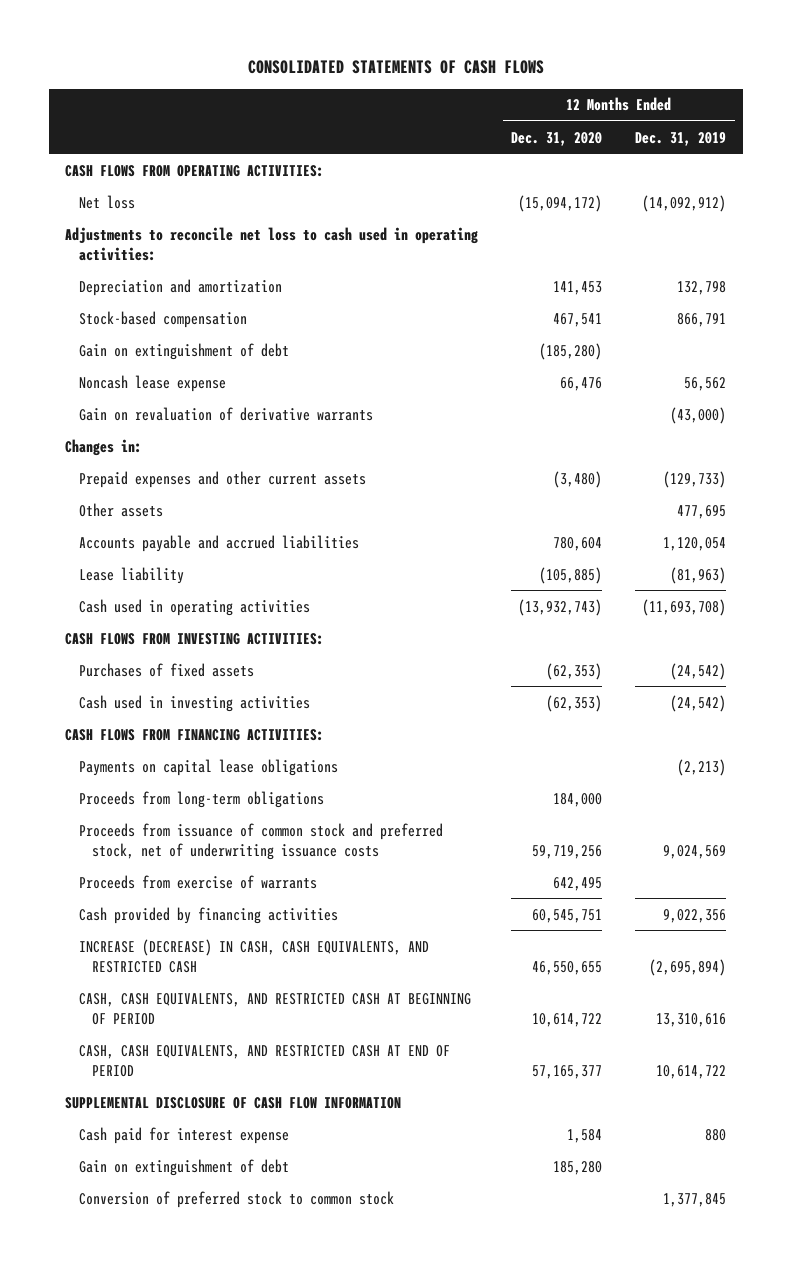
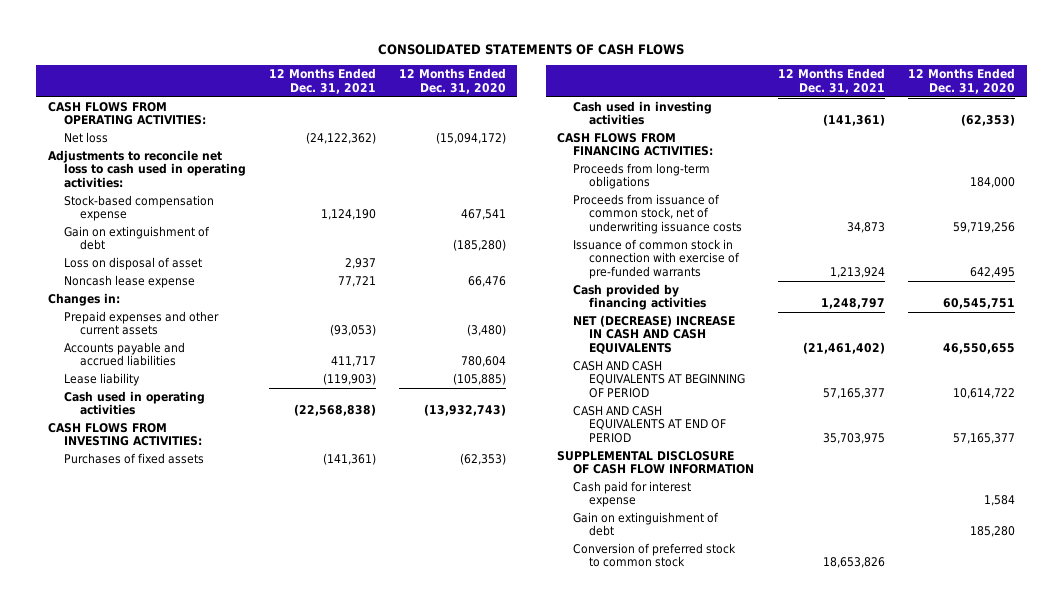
- | 12 Months Ended Dec. 31, 2020 | 12 Months Ended Dec. 31, 2019
+ | 12 Months Ended Dec. 31, 2021 | 12 Months Ended Dec. 31, 2020
- Depreciation and amortization | 141,453 | 132,798
- Stock-based compensation | 467,541 | 866,791
+ Stock-based compensation expense | 1,124,190 | 467,541
+ Loss on disposal of asset | 2,937 |
- Gain on revaluation of derivative warrants | | (43,000)
- Other assets | | 477,695
- Payments on capital lease obligations | | (2,213)
- Proceeds from issuance of common stock and preferred stock, net of underwriting issuance costs | 59,719,256 | 9,024,569
- Proceeds from exercise of warrants | 642,495 |
+ Proceeds from issuance of common stock, net of underwriting issuance costs | 34,873 | 59,719,256
+ Issuance of common stock in connection with exercise of pre-funded warrants | 1,213,924 | 642,495
- INCREASE (DECREASE) IN CASH, CASH EQUIVALENTS, AND RESTRICTED CASH | 46,550,655 | (2,695,894)
- CASH, CASH EQUIVALENTS, AND RESTRICTED CASH AT BEGINNING OF PERIOD | 10,614,722 | 13,310,616
- CASH, CASH EQUIVALENTS, AND RESTRICTED CASH AT END OF PERIOD | 57,165,377 | 10,614,722
+ NET (DECREASE) INCREASE IN CASH AND CASH EQUIVALENTS | (21,461,402) | 46,550,655
+ CASH AND CASH EQUIVALENTS AT BEGINNING OF PERIOD | 57,165,377 | 10,614,722
+ CASH AND CASH EQUIVALENTS AT END OF PERIOD | 35,703,975 | 57,165,377

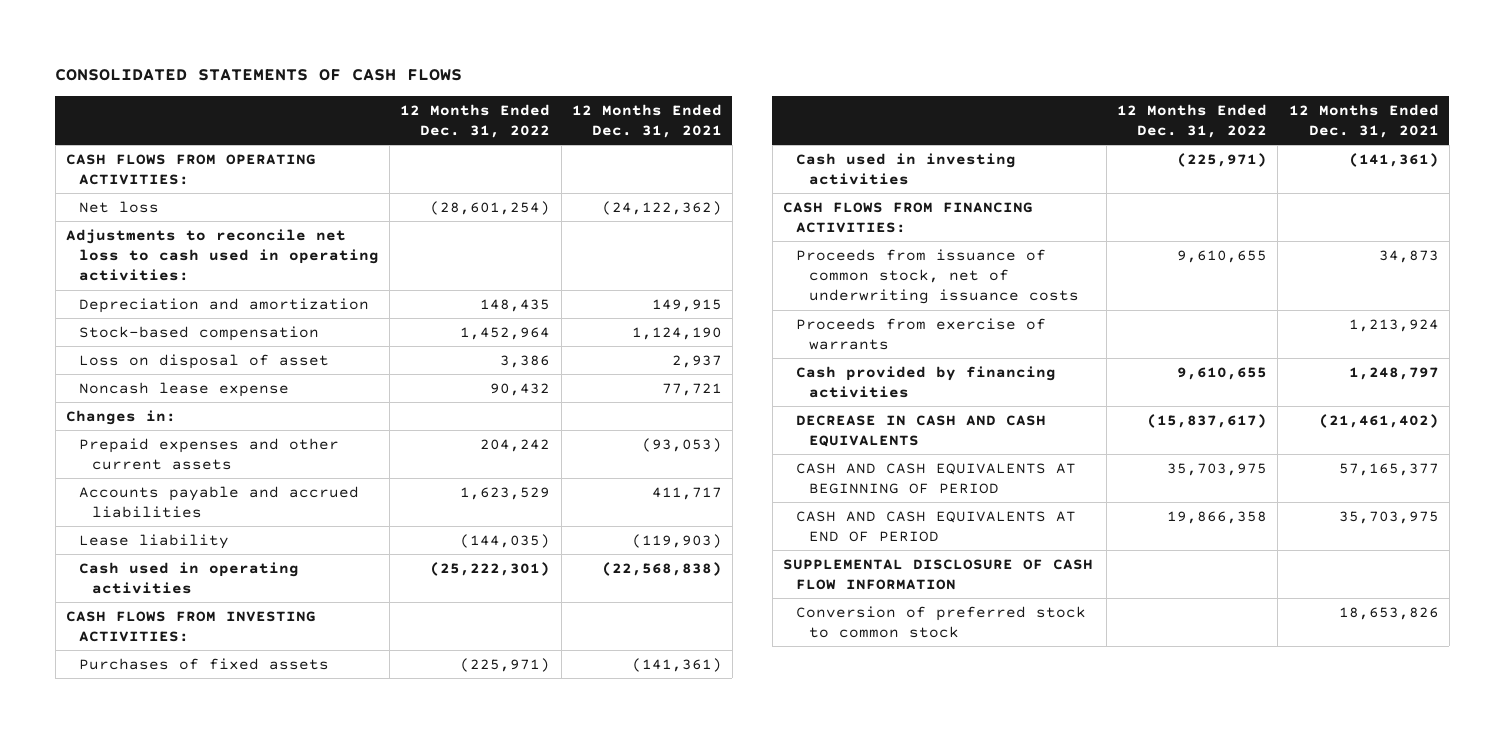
- | 12 Months Ended Dec. 31, 2021 | 12 Months Ended Dec. 31, 2020
+ | 12 Months Ended Dec. 31, 2022 | 12 Months Ended Dec. 31, 2021
- Stock-based compensation expense | 1,124,190 | 467,541
- Gain on extinguishment of debt | | (185,280)
+ Depreciation and amortization | 148,435 | 149,915
+ Stock-based compensation | 1,452,964 | 1,124,190
- Proceeds from long-term obligations | | 184,000
- Issuance of common stock in connection with exercise of pre-funded warrants | 1,213,924 | 642,495
+ Proceeds from exercise of warrants | | 1,213,924
- NET (DECREASE) INCREASE IN CASH AND CASH EQUIVALENTS | (21,461,402) | 46,550,655
+ DECREASE IN CASH AND CASH EQUIVALENTS | (15,837,617) | (21,461,402)
- Cash paid for interest expense | | 1,584
- Gain on extinguishment of debt | | 185,280

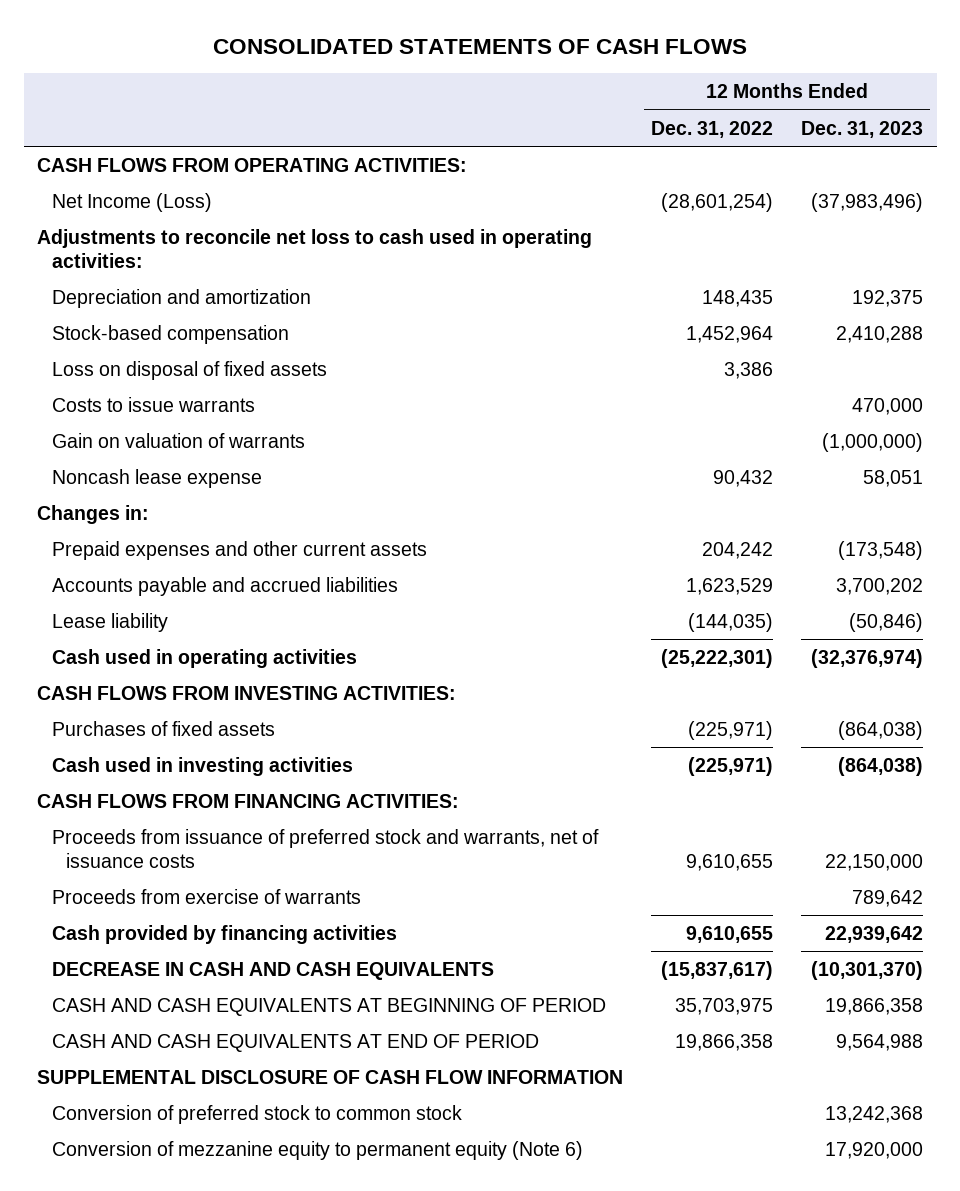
- | 12 Months Ended Dec. 31, 2022 | 12 Months Ended Dec. 31, 2021
+ | 12 Months Ended Dec. 31, 2022 | 12 Months Ended Dec. 31, 2023
- Net loss | (28,601,254) | (24,122,362)
+ Net Income (Loss) | (28,601,254) | (37,983,496)
- Loss on disposal of asset | 3,386 | 2,937
+ Loss on disposal of fixed assets | 3,386 |
+ Costs to issue warrants | | 470,000
+ Gain on valuation of warrants | | (1,000,000)
- Proceeds from issuance of common stock, net of underwriting issuance costs | 9,610,655 | 34,873
+ Proceeds from issuance of preferred stock and warrants, net of issuance costs | 9,610,655 | 22,150,000
+ Conversion of mezzanine equity to permanent equity (Note 6) | | 17,920,000

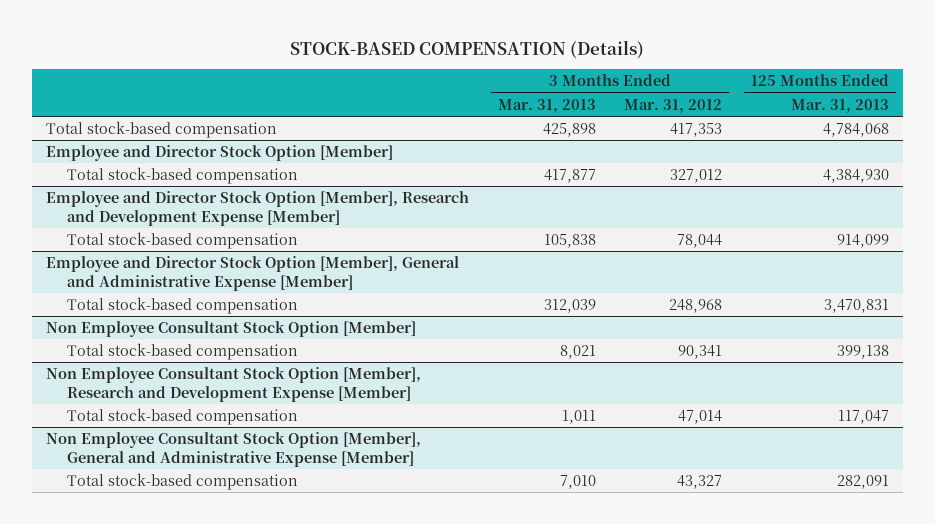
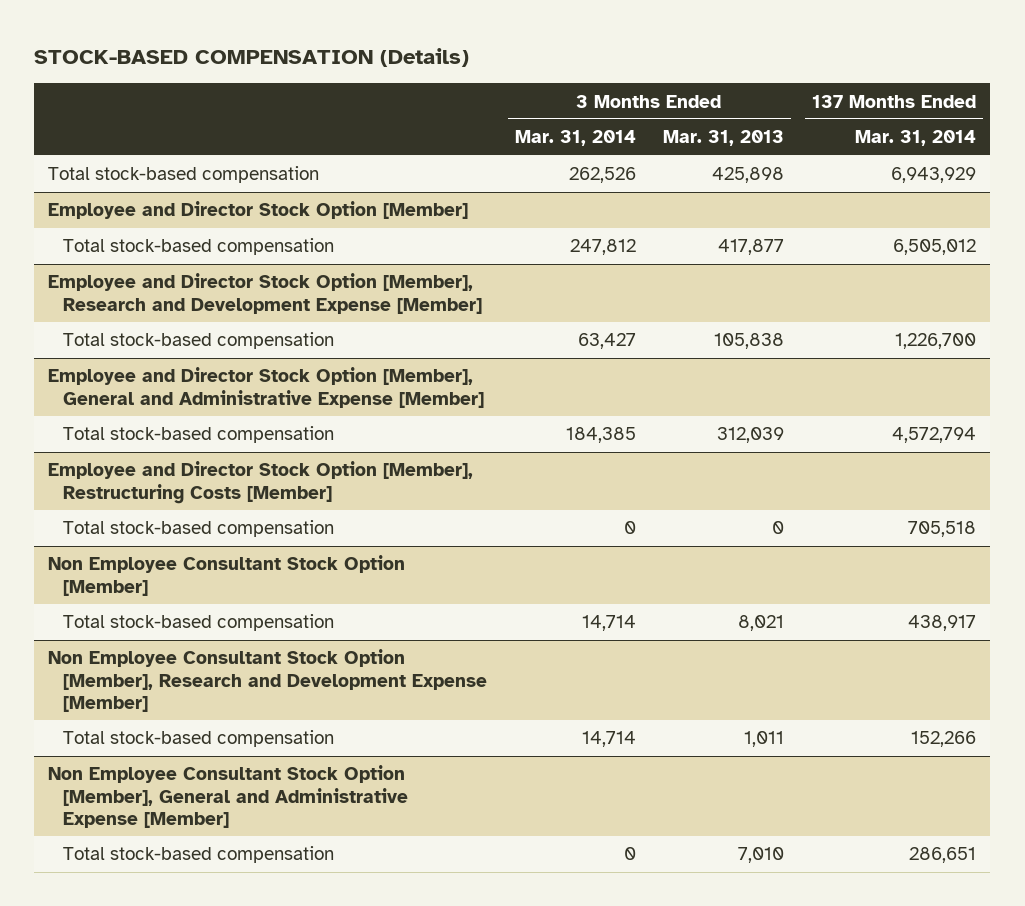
- | 3 Months Ended Mar. 31, 2013 | 3 Months Ended Mar. 31, 2012 | 125 Months Ended Mar. 31, 2013
+ | 3 Months Ended Mar. 31, 2014 | 3 Months Ended Mar. 31, 2013 | 137 Months Ended Mar. 31, 2014
+ Employee and Director Stock Option [Member], Restructuring Costs [Member]
+ Total stock-based compensation | 0 | 0 | 705,518

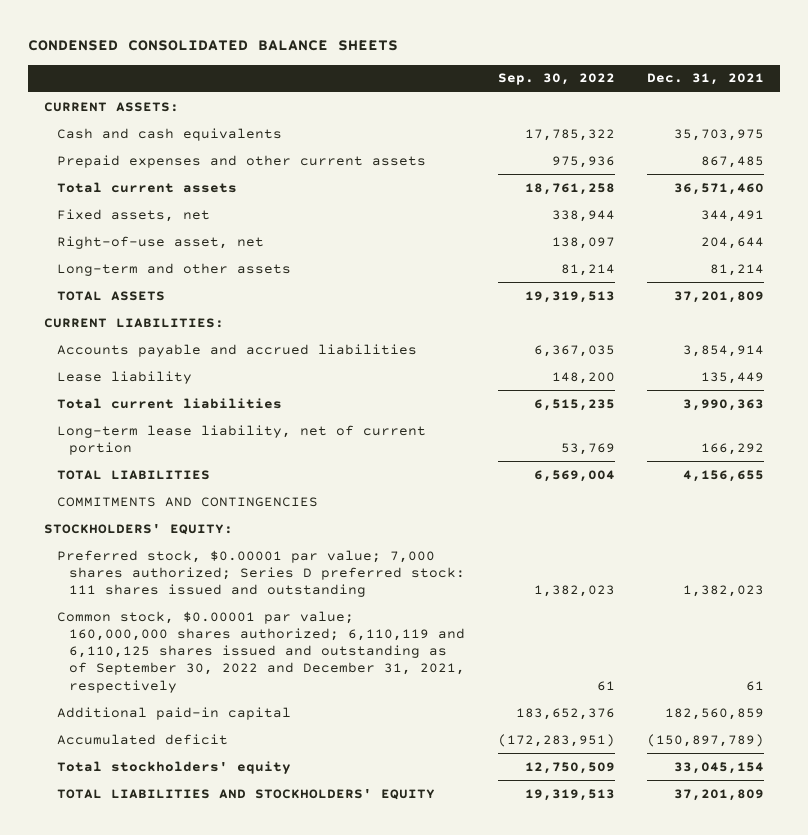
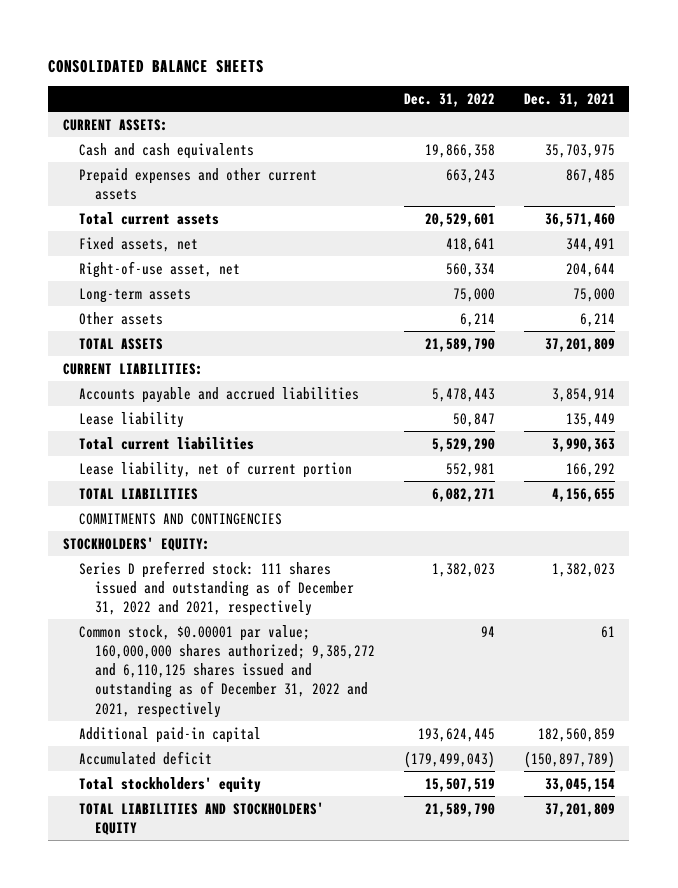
- CONDENSED CONSOLIDATED BALANCE SHEETS
+ CONSOLIDATED BALANCE SHEETS
- | Sep. 30, 2022 | Dec. 31, 2021
+ | Dec. 31, 2022 | Dec. 31, 2021
- Long-term and other assets | 81,214 | 81,214
+ Long-term assets | 75,000 | 75,000
+ Other assets | 6,214 | 6,214
- Long-term lease liability, net of current portion | 53,769 | 166,292
+ Lease liability, net of current portion | 552,981 | 166,292
- Preferred stock, $0.00001 par value; 7,000 shares authorized; Series D preferred stock: 111 shares issued and outstanding | 1,382,023 | 1,382,023
- Common stock, $0.00001 par value; 160,000,000 shares authorized; 6,110,119 and 6,110,125 shares issued and outstanding as of September 30, 2022 and December 31, 2021, respectively | 61 | 61
+ Series D preferred stock: 111 shares issued and outstanding as of December 31, 2022 and 2021, respectively | 1,382,023 | 1,382,023
+ Common stock, $0.00001 par value; 160,000,000 shares authorized; 9,385,272 and 6,110,125 shares issued and outstanding as of December 31, 2022 and 2021, respectively | 94 | 61

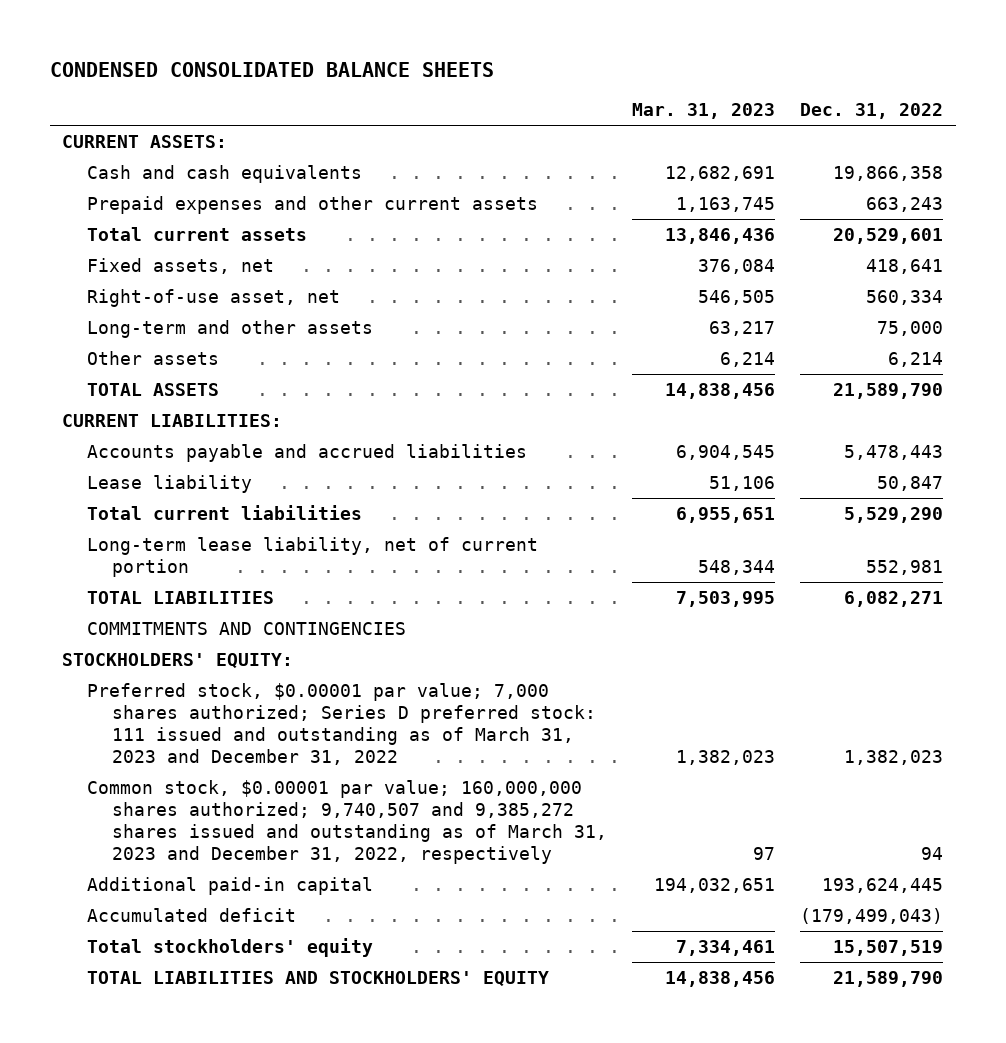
- CONSOLIDATED BALANCE SHEETS
+ CONDENSED CONSOLIDATED BALANCE SHEETS
- | Dec. 31, 2022 | Dec. 31, 2021
+ | Mar. 31, 2023 | Dec. 31, 2022
- Long-term assets | 75,000 | 75,000
+ Long-term and other assets | 63,217 | 75,000
- Lease liability, net of current portion | 552,981 | 166,292
+ Long-term lease liability, net of current portion | 548,344 | 552,981
- Series D preferred stock: 111 shares issued and outstanding as of December 31, 2022 and 2021, respectively | 1,382,023 | 1,382,023
- Common stock, $0.00001 par value; 160,000,000 shares authorized; 9,385,272 and 6,110,125 shares issued and outstanding as of December 31, 2022 and 2021, respectively | 94 | 61
+ Preferred stock, $0.00001 par value; 7,000 shares authorized; Series D preferred stock: 111 issued and outstanding as of March 31, 2023 and December 31, 2022 | 1,382,023 | 1,382,023
+ Common stock, $0.00001 par value; 160,000,000 shares authorized; 9,740,507 and 9,385,272 shares issued and outstanding as of March 31, 2023 and December 31, 2022, respectively | 97 | 94

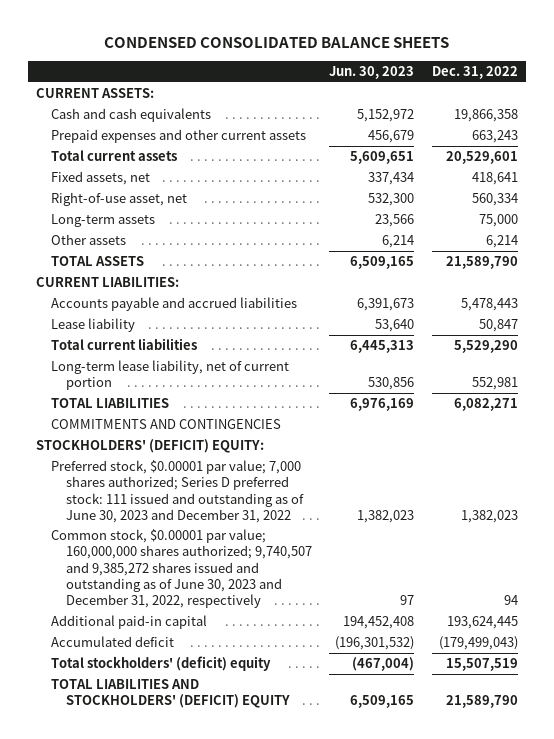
- | Mar. 31, 2023 | Dec. 31, 2022
+ | Jun. 30, 2023 | Dec. 31, 2022
- Long-term and other assets | 63,217 | 75,000
+ Long-term assets | 23,566 | 75,000
- STOCKHOLDERS' EQUITY:
- Preferred stock, $0.00001 par value; 7,000 shares authorized; Series D preferred stock: 111 issued and outstanding as of March 31, 2023 and December 31, 2022 | 1,382,023 | 1,382,023
- Common stock, $0.00001 par value; 160,000,000 shares authorized; 9,740,507 and 9,385,272 shares issued and outstanding as of March 31, 2023 and December 31, 2022, respectively | 97 | 94
+ STOCKHOLDERS' (DEFICIT) EQUITY:
+ Preferred stock, $0.00001 par value; 7,000 shares authorized; Series D preferred stock: 111 issued and outstanding as of June 30, 2023 and December 31, 2022 | 1,382,023 | 1,382,023
+ Common stock, $0.00001 par value; 160,000,000 shares authorized; 9,740,507 and 9,385,272 shares issued and outstanding as of June 30, 2023 and December 31, 2022, respectively | 97 | 94
- Total stockholders' equity | 7,334,461 | 15,507,519
- TOTAL LIABILITIES AND STOCKHOLDERS' EQUITY | 14,838,456 | 21,589,790
+ Total stockholders' (deficit) equity | (467,004) | 15,507,519
+ TOTAL LIABILITIES AND STOCKHOLDERS' (DEFICIT) EQUITY | 6,509,165 | 21,589,790

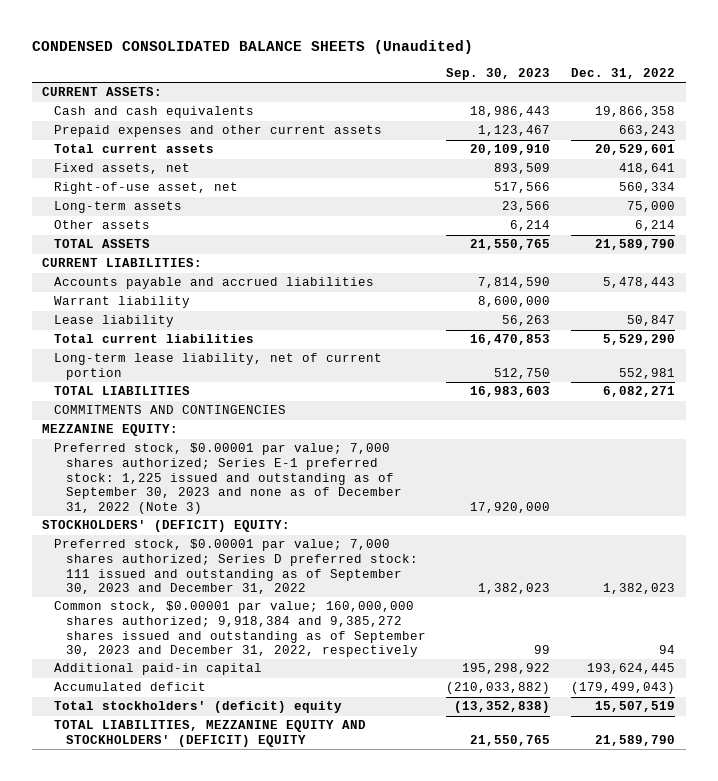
- CONDENSED CONSOLIDATED BALANCE SHEETS
+ CONDENSED CONSOLIDATED BALANCE SHEETS (Unaudited)
- | Jun. 30, 2023 | Dec. 31, 2022
+ | Sep. 30, 2023 | Dec. 31, 2022
+ Warrant liability | 8,600,000 |
+ MEZZANINE EQUITY:
+ Preferred stock, $0.00001 par value; 7,000 shares authorized; Series E-1 preferred stock: 1,225 issued and outstanding as of September 30, 2023 and none as of December 31, 2022 (Note 3) | 17,920,000 |
- Preferred stock, $0.00001 par value; 7,000 shares authorized; Series D preferred stock: 111 issued and outstanding as of June 30, 2023 and December 31, 2022 | 1,382,023 | 1,382,023
- Common stock, $0.00001 par value; 160,000,000 shares authorized; 9,740,507 and 9,385,272 shares issued and outstanding as of June 30, 2023 and December 31, 2022, respectively | 97 | 94
+ Preferred stock, $0.00001 par value; 7,000 shares authorized; Series D preferred stock: 111 issued and outstanding as of September 30, 2023 and December 31, 2022 | 1,382,023 | 1,382,023
+ Common stock, $0.00001 par value; 160,000,000 shares authorized; 9,918,384 and 9,385,272 shares issued and outstanding as of September 30, 2023 and December 31, 2022, respectively | 99 | 94
- TOTAL LIABILITIES AND STOCKHOLDERS' (DEFICIT) EQUITY | 6,509,165 | 21,589,790
+ TOTAL LIABILITIES, MEZZANINE EQUITY AND STOCKHOLDERS' (DEFICIT) EQUITY | 21,550,765 | 21,589,790

